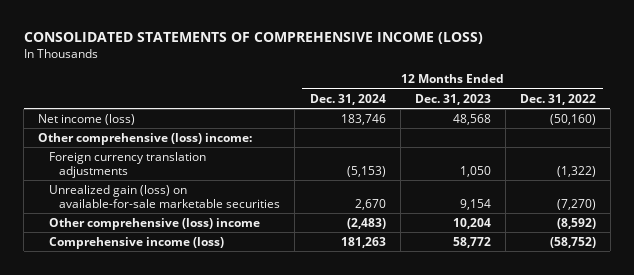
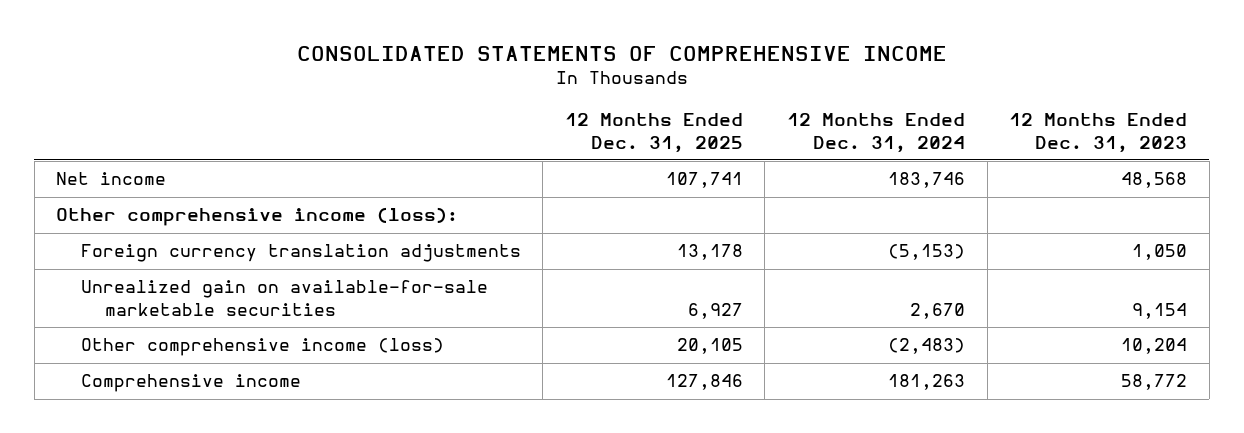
- CONSOLIDATED STATEMENTS OF COMPREHENSIVE INCOME (LOSS)
+ CONSOLIDATED STATEMENTS OF COMPREHENSIVE INCOME
- | 12 Months Ended Dec. 31, 2024 | 12 Months Ended Dec. 31, 2023 | 12 Months Ended Dec. 31, 2022
+ | 12 Months Ended Dec. 31, 2025 | 12 Months Ended Dec. 31, 2024 | 12 Months Ended Dec. 31, 2023
- Net income (loss) | 183,746 | 48,568 | (50,160)
- Other comprehensive (loss) income:
+ Net income | 107,741 | 183,746 | 48,568
+ Other comprehensive income (loss):
- Unrealized gain (loss) on available-for-sale marketable securities | 2,670 | 9,154 | (7,270)
- Other comprehensive (loss) income | (2,483) | 10,204 | (8,592)
- Comprehensive income (loss) | 181,263 | 58,772 | (58,752)
+ Unrealized gain on available-for-sale marketable securities | 6,927 | 2,670 | 9,154
+ Other comprehensive income (loss) | 20,105 | (2,483) | 10,204
+ Comprehensive income | 127,846 | 181,263 | 58,772

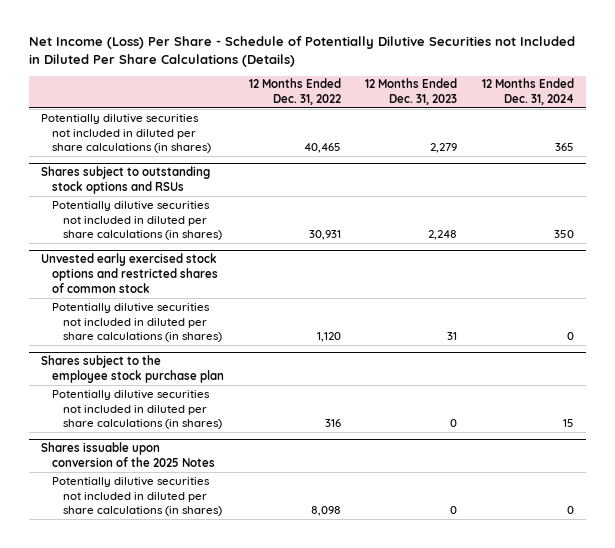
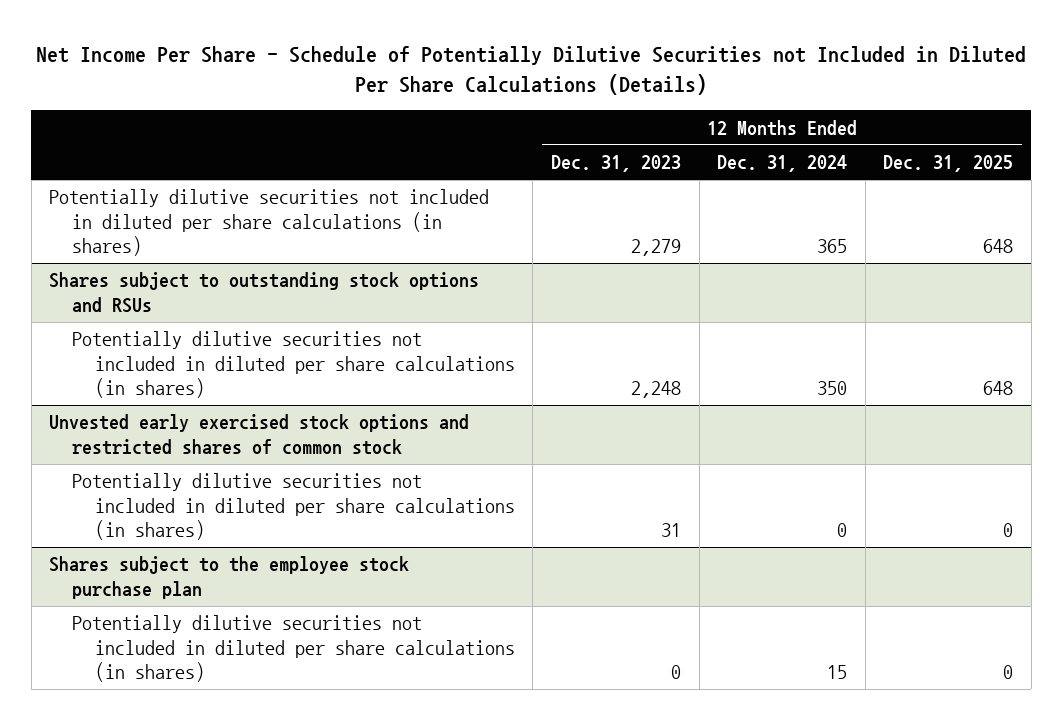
- Net Income (Loss) Per Share - Schedule of Potentially Dilutive Securities not Included in Diluted Per Share Calculations (Details)
+ Net Income Per Share - Schedule of Potentially Dilutive Securities not Included in Diluted Per Share Calculations (Details)
- | 12 Months Ended Dec. 31, 2022 | 12 Months Ended Dec. 31, 2023 | 12 Months Ended Dec. 31, 2024
+ | 12 Months Ended Dec. 31, 2023 | 12 Months Ended Dec. 31, 2024 | 12 Months Ended Dec. 31, 2025
- Shares issuable upon conversion of the 2025 Notes
- Potentially dilutive securities not included in diluted per share calculations (in shares) | 8,098 | 0 | 0

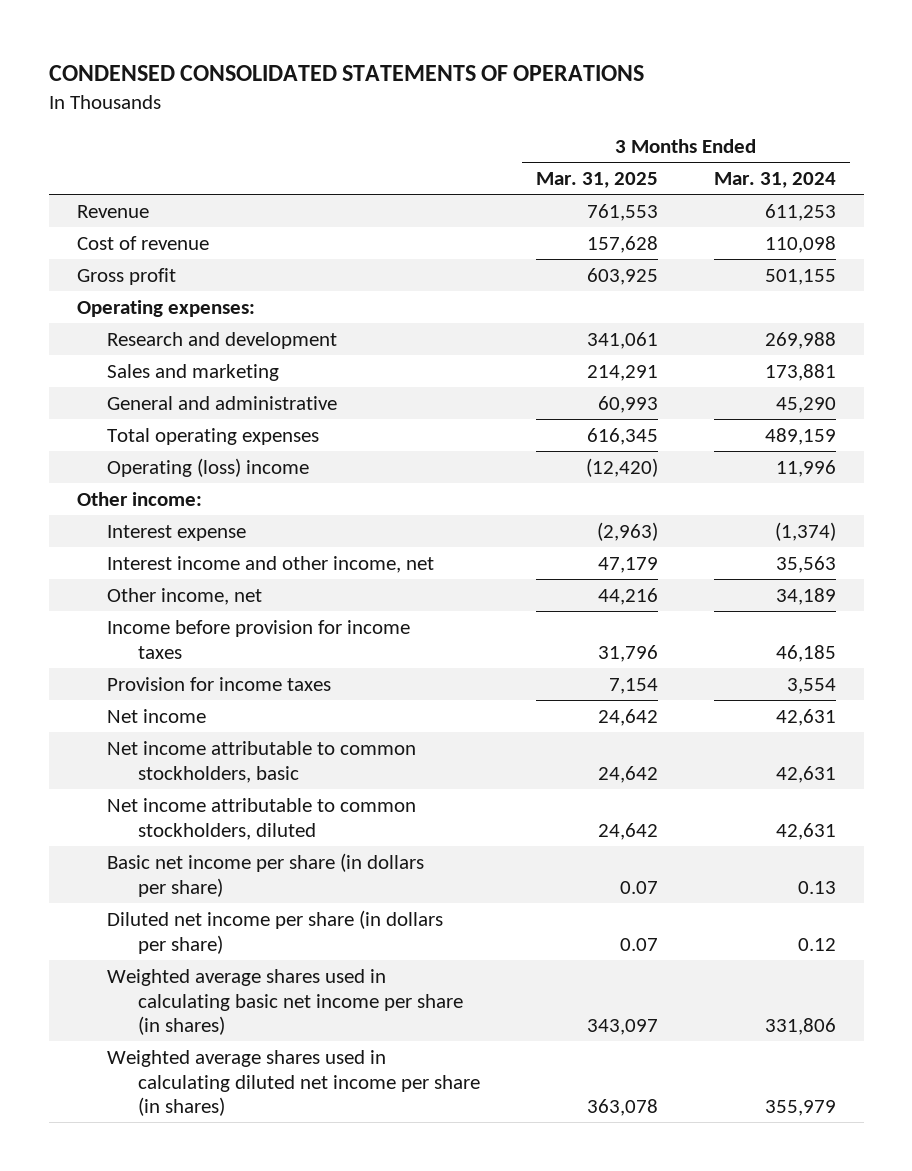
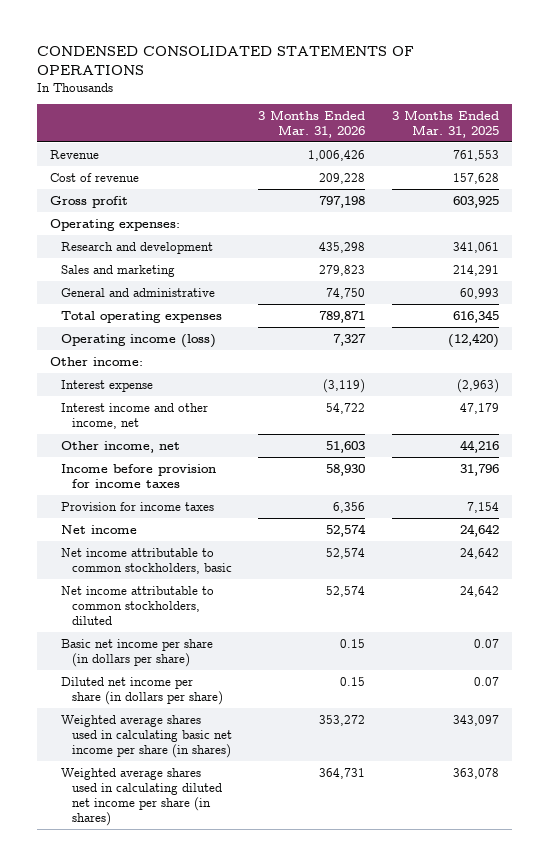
- | 3 Months Ended Mar. 31, 2025 | 3 Months Ended Mar. 31, 2024
+ | 3 Months Ended Mar. 31, 2026 | 3 Months Ended Mar. 31, 2025
- Operating (loss) income | (12,420) | 11,996
+ Operating income (loss) | 7,327 | (12,420)

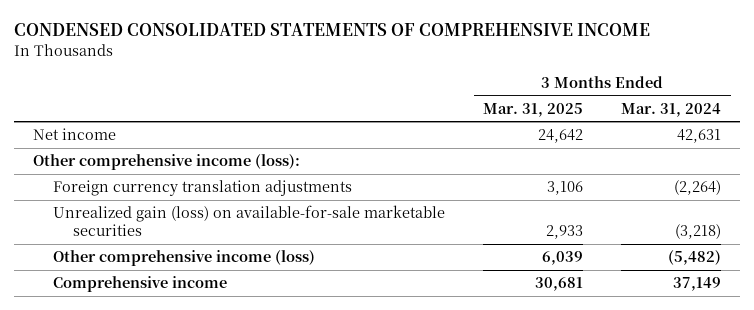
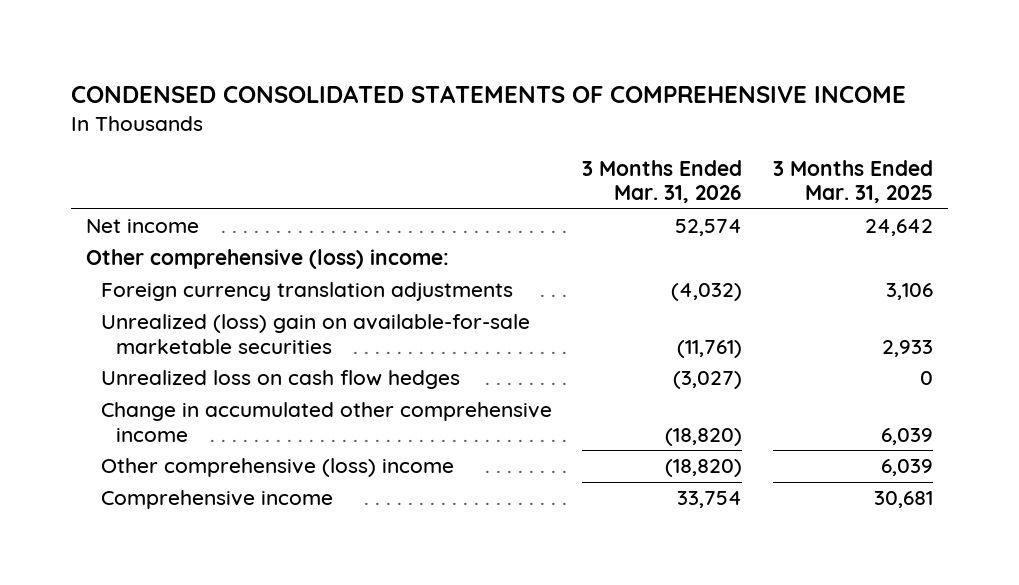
- | 3 Months Ended Mar. 31, 2025 | 3 Months Ended Mar. 31, 2024
+ | 3 Months Ended Mar. 31, 2026 | 3 Months Ended Mar. 31, 2025
- Other comprehensive income (loss):
+ Other comprehensive (loss) income:
- Unrealized gain (loss) on available-for-sale marketable securities | 2,933 | (3,218)
- Other comprehensive income (loss) | 6,039 | (5,482)
+ Unrealized (loss) gain on available-for-sale marketable securities | (11,761) | 2,933
+ Unrealized loss on cash flow hedges | (3,027) | 0
+ Change in accumulated other comprehensive income | (18,820) | 6,039
+ Other comprehensive (loss) income | (18,820) | 6,039

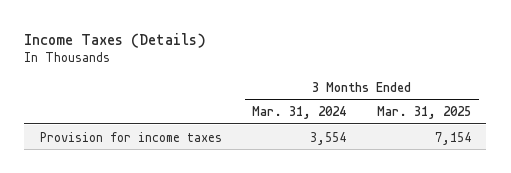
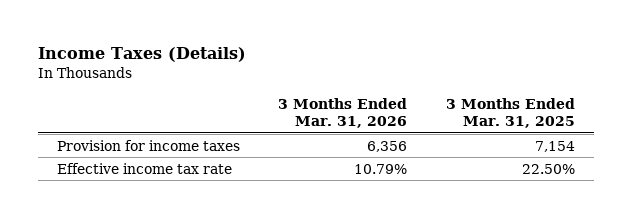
- | 3 Months Ended Mar. 31, 2024 | 3 Months Ended Mar. 31, 2025
+ | 3 Months Ended Mar. 31, 2026 | 3 Months Ended Mar. 31, 2025
+ Effective income tax rate | 10.79% | 22.50%

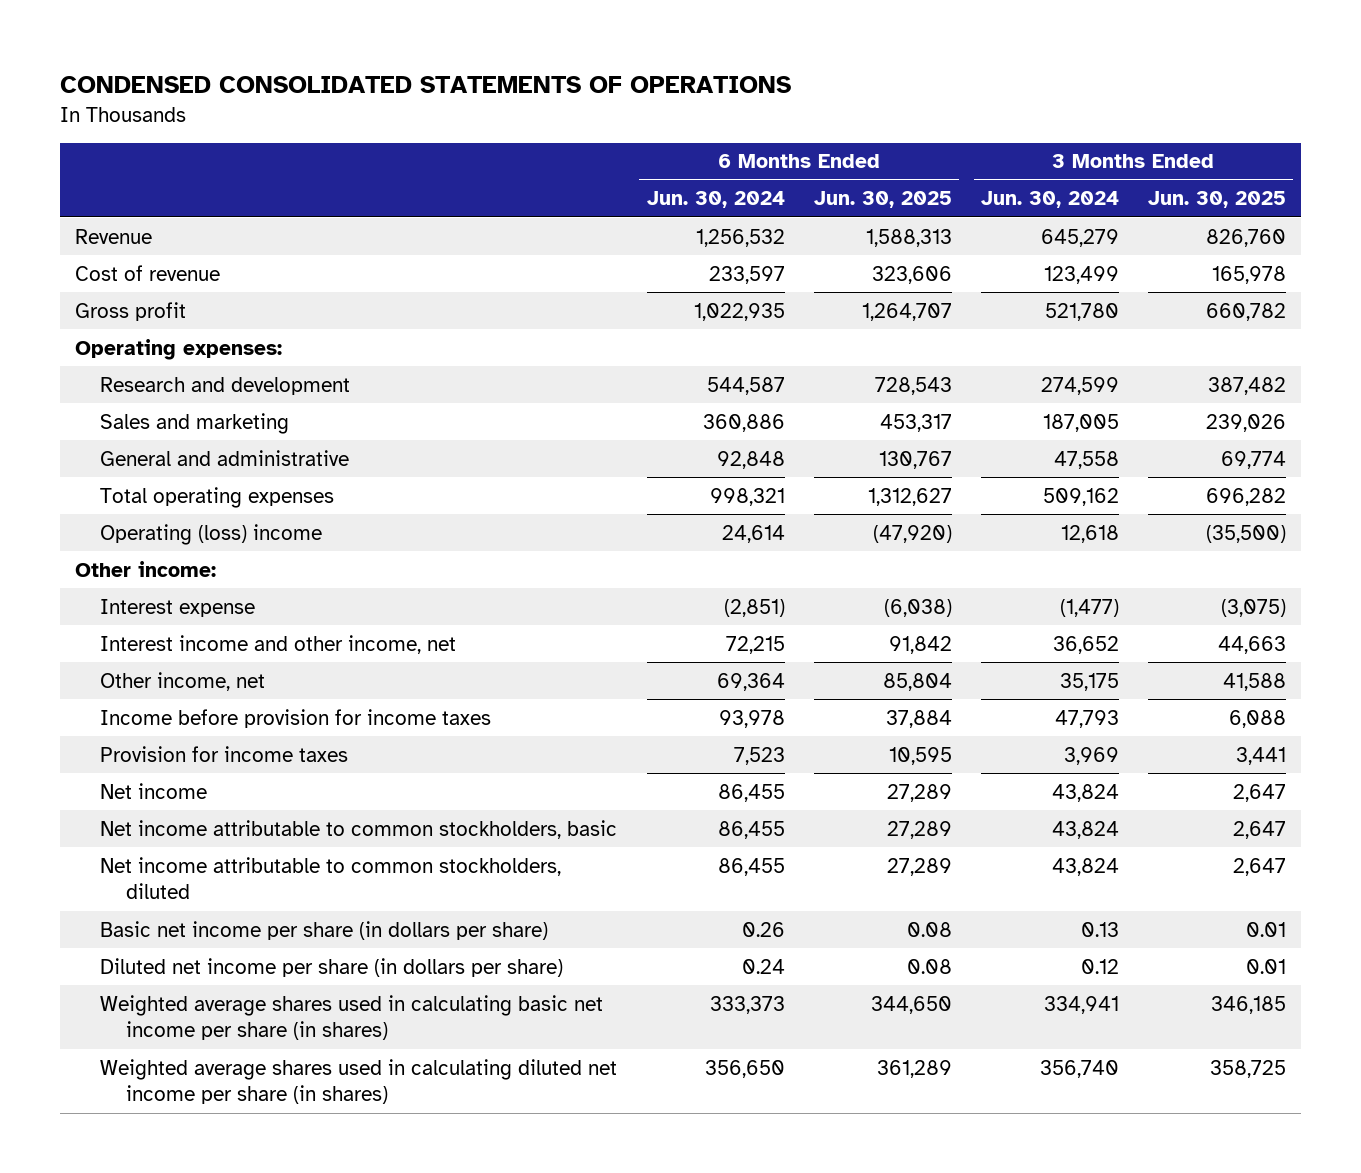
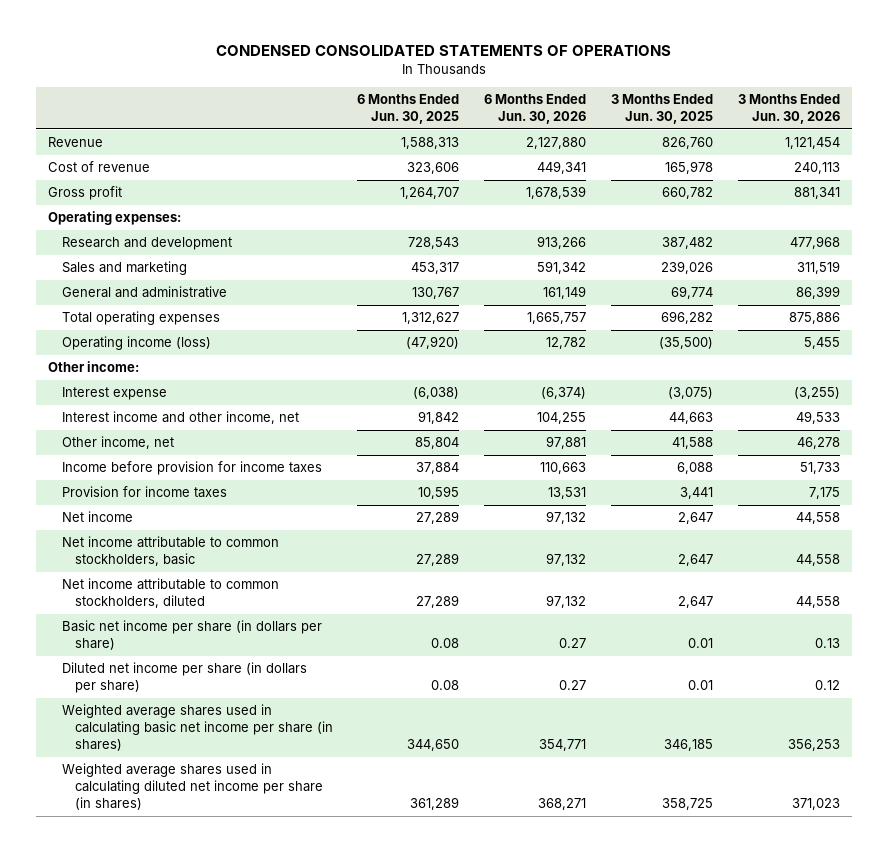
- | 6 Months Ended Jun. 30, 2024 | 6 Months Ended Jun. 30, 2025 | 3 Months Ended Jun. 30, 2024 | 3 Months Ended Jun. 30, 2025
+ | 6 Months Ended Jun. 30, 2025 | 6 Months Ended Jun. 30, 2026 | 3 Months Ended Jun. 30, 2025 | 3 Months Ended Jun. 30, 2026
- Operating (loss) income | 24,614 | (47,920) | 12,618 | (35,500)
+ Operating income (loss) | (47,920) | 12,782 | (35,500) | 5,455

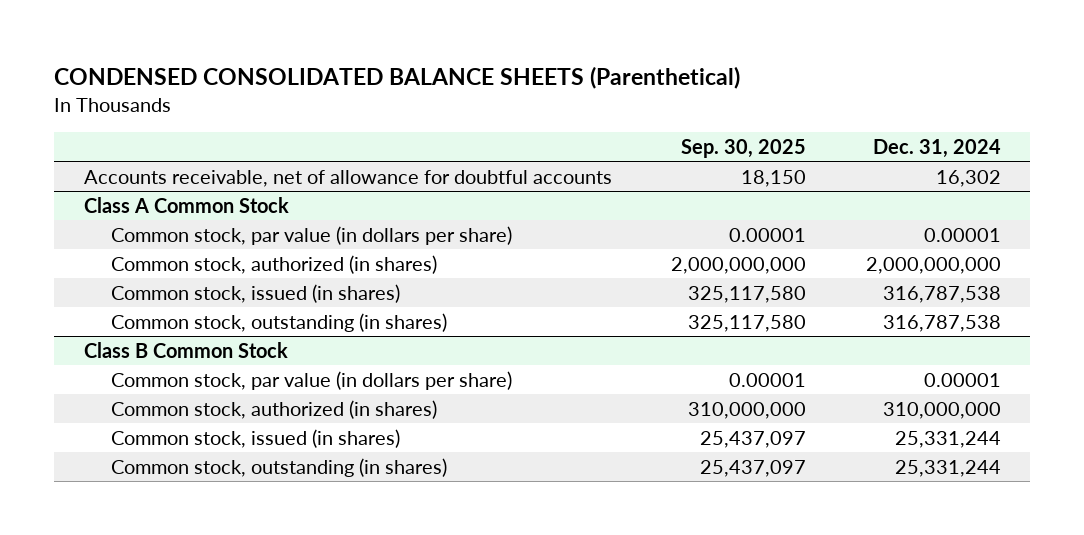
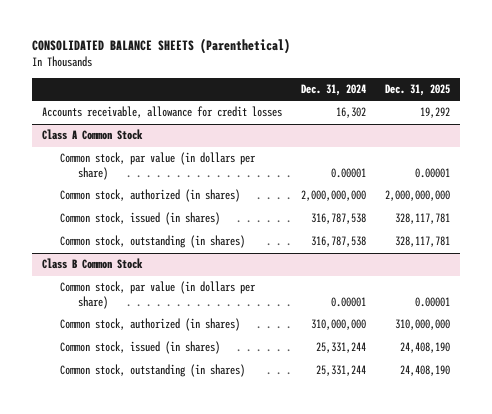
- CONDENSED CONSOLIDATED BALANCE SHEETS (Parenthetical)
+ CONSOLIDATED BALANCE SHEETS (Parenthetical)
- | Sep. 30, 2025 | Dec. 31, 2024
+ | Dec. 31, 2024 | Dec. 31, 2025
- Accounts receivable, net of allowance for doubtful accounts | 18,150 | 16,302
+ Accounts receivable, allowance for credit losses | 16,302 | 19,292

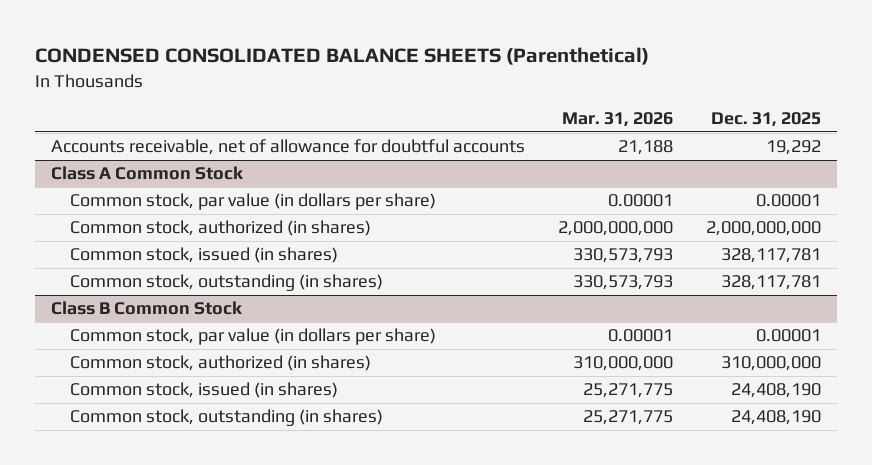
- CONSOLIDATED BALANCE SHEETS (Parenthetical)
+ CONDENSED CONSOLIDATED BALANCE SHEETS (Parenthetical)
- | Dec. 31, 2024 | Dec. 31, 2025
+ | Mar. 31, 2026 | Dec. 31, 2025
- Accounts receivable, allowance for credit losses | 16,302 | 19,292
+ Accounts receivable, net of allowance for doubtful accounts | 21,188 | 19,292

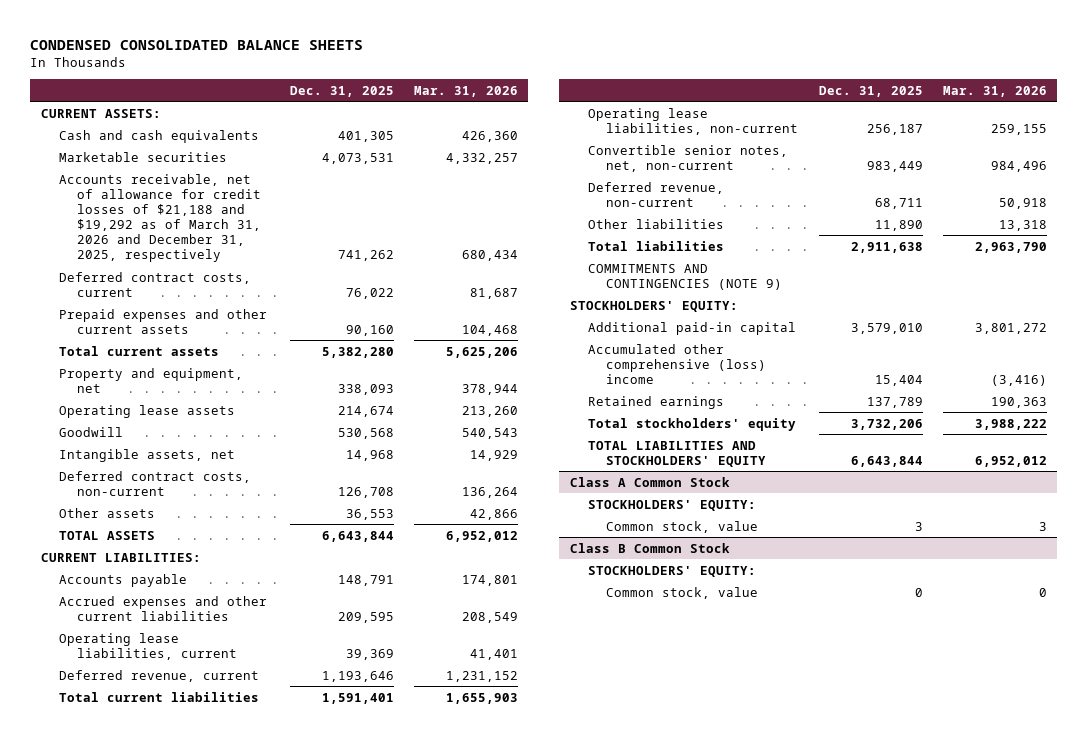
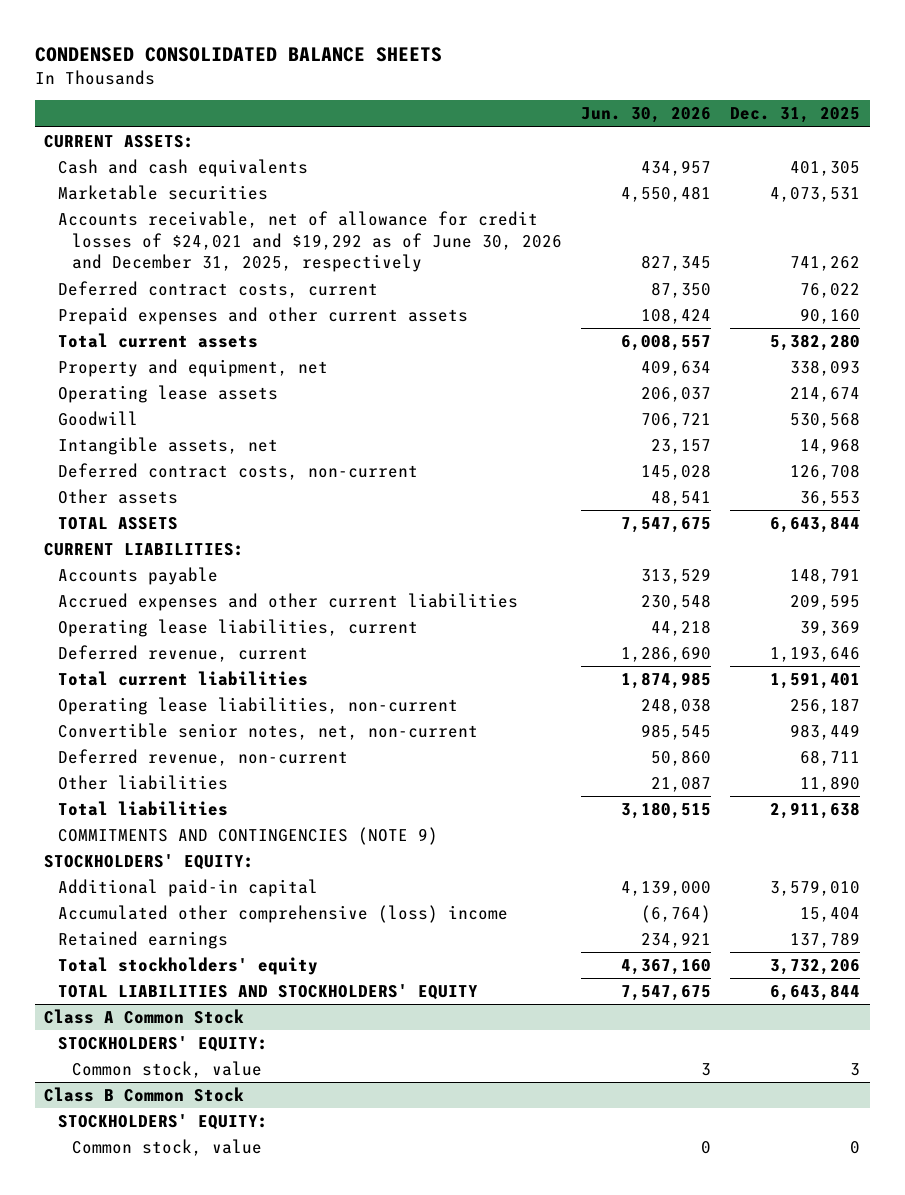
- | Dec. 31, 2025 | Mar. 31, 2026
+ | Jun. 30, 2026 | Dec. 31, 2025
- Accounts receivable, net of allowance for credit losses of $21,188 and $19,292 as of March 31, 2026 and December 31, 2025, respectively | 741,262 | 680,434
+ Accounts receivable, net of allowance for credit losses of $24,021 and $19,292 as of June 30, 2026 and December 31, 2025, respectively | 827,345 | 741,262

